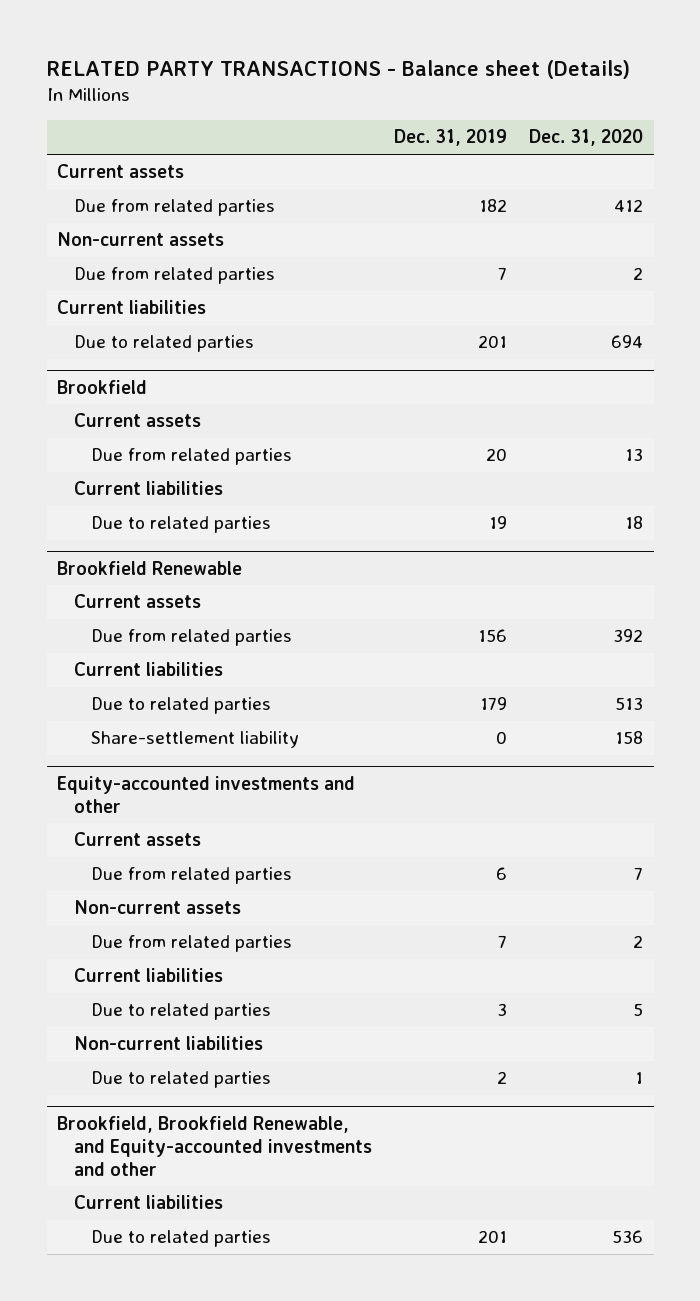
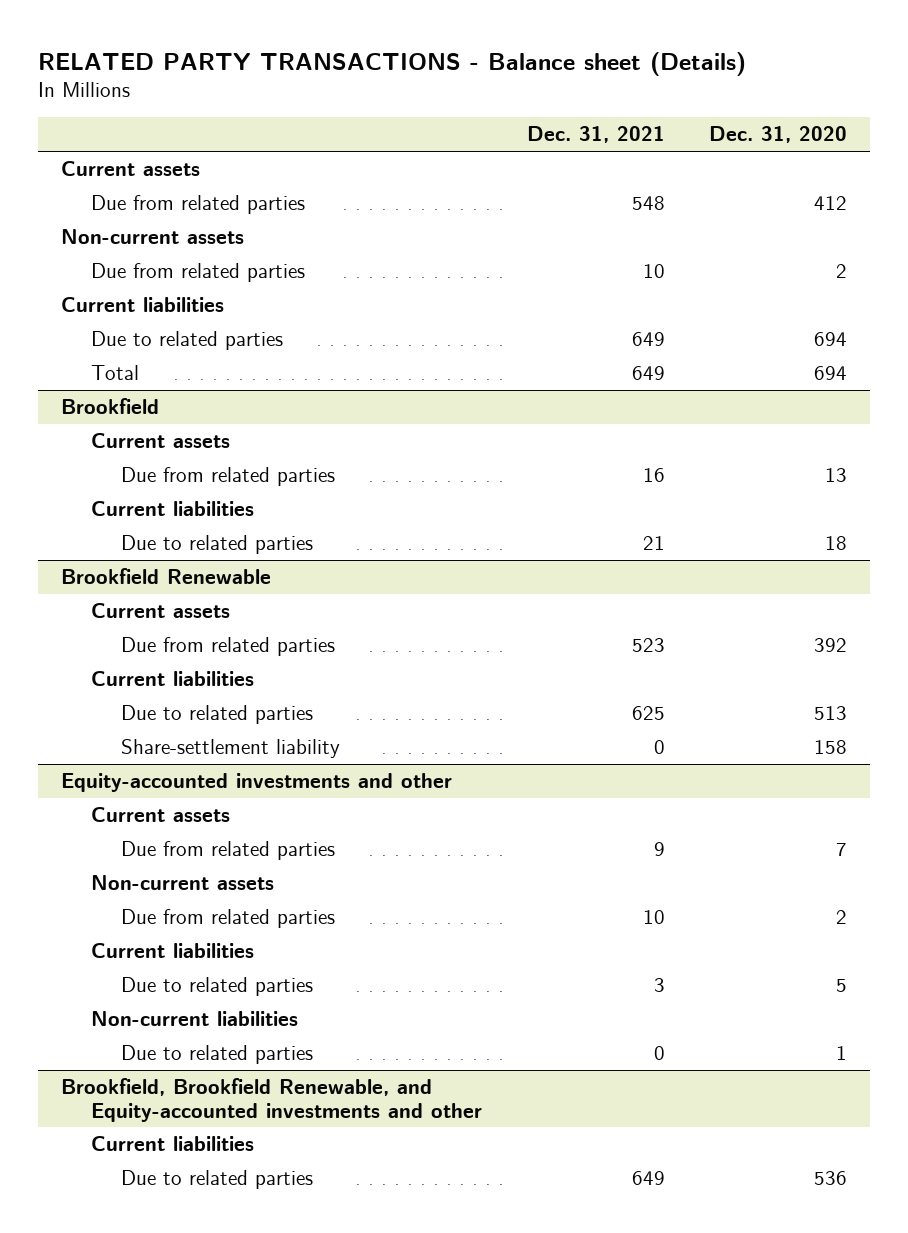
- | Dec. 31, 2019 | Dec. 31, 2020
+ | Dec. 31, 2021 | Dec. 31, 2020
+ Total | 649 | 694

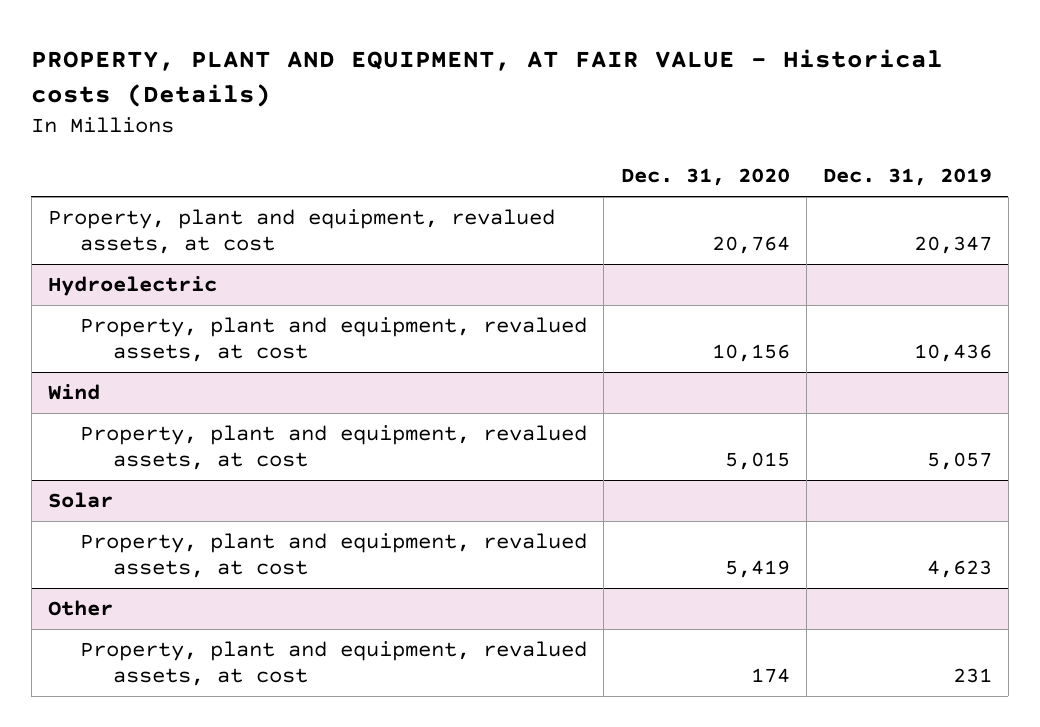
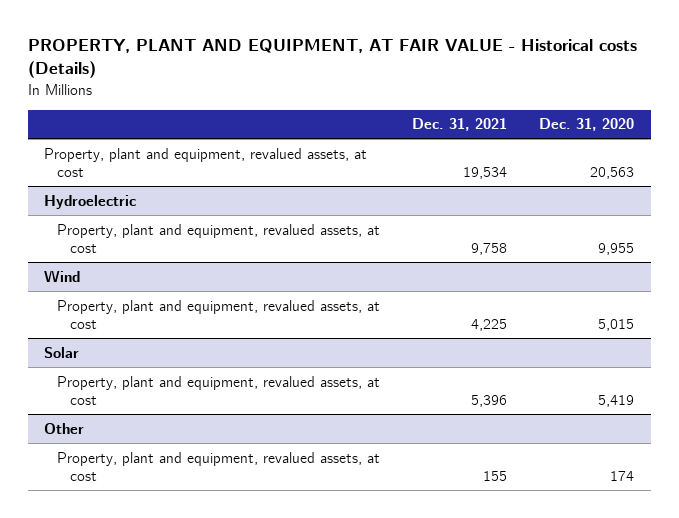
- | Dec. 31, 2020 | Dec. 31, 2019
+ | Dec. 31, 2021 | Dec. 31, 2020
- Property, plant and equipment, revalued assets, at cost | 20,764 | 20,347
+ Property, plant and equipment, revalued assets, at cost | 19,534 | 20,563
@ Hydroelectric
- Property, plant and equipment, revalued assets, at cost | 10,156 | 10,436
+ Property, plant and equipment, revalued assets, at cost | 9,758 | 9,955

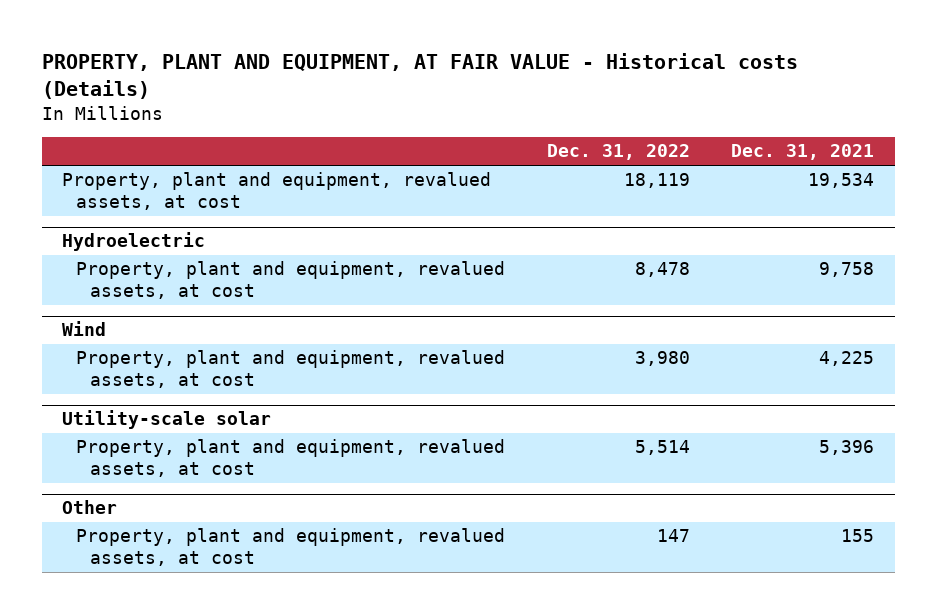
- | Dec. 31, 2021 | Dec. 31, 2020
+ | Dec. 31, 2022 | Dec. 31, 2021
- Solar
+ Utility-scale solar

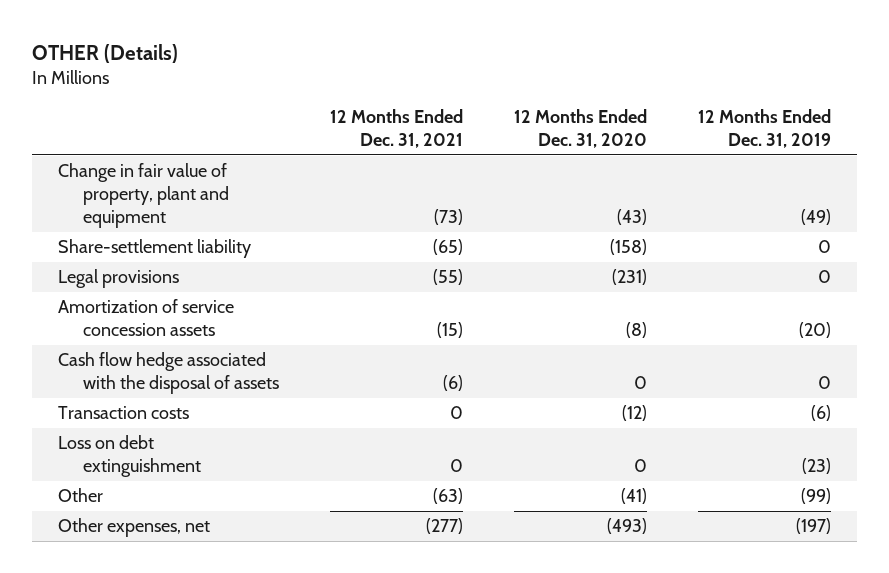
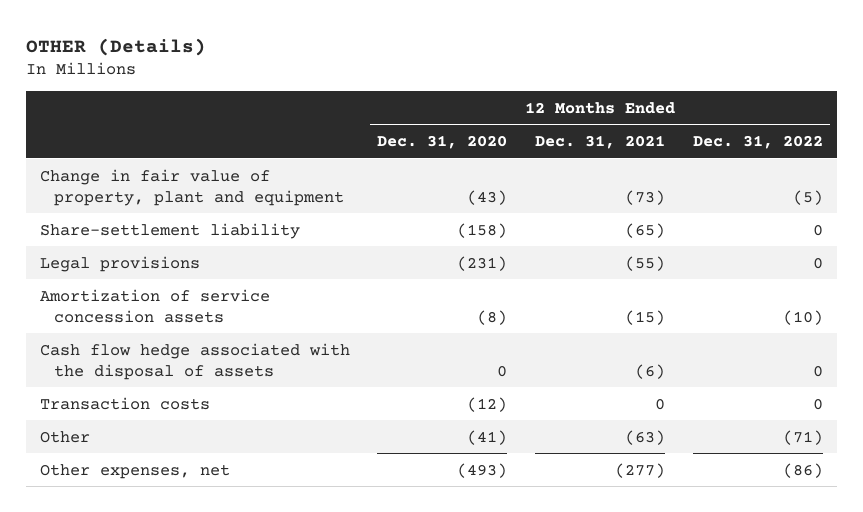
- | 12 Months Ended Dec. 31, 2021 | 12 Months Ended Dec. 31, 2020 | 12 Months Ended Dec. 31, 2019
+ | 12 Months Ended Dec. 31, 2020 | 12 Months Ended Dec. 31, 2021 | 12 Months Ended Dec. 31, 2022
- Loss on debt extinguishment | 0 | 0 | (23)

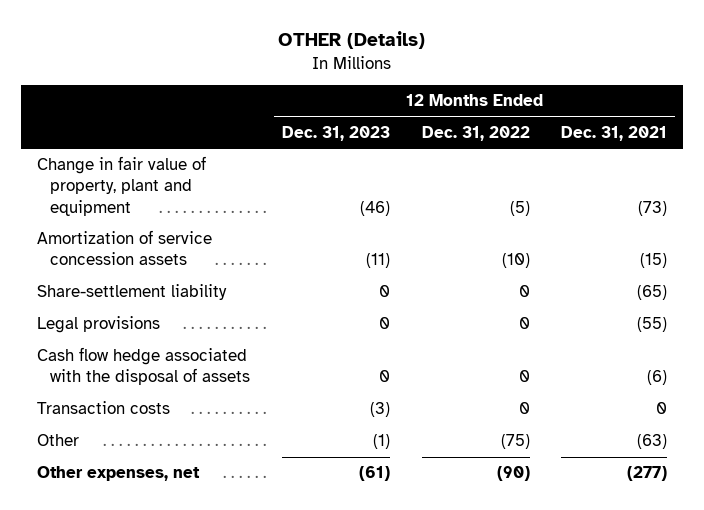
- | 12 Months Ended Dec. 31, 2020 | 12 Months Ended Dec. 31, 2021 | 12 Months Ended Dec. 31, 2022
+ | 12 Months Ended Dec. 31, 2023 | 12 Months Ended Dec. 31, 2022 | 12 Months Ended Dec. 31, 2021
moved up: Amortization of service concession assets | (11) | (10) | (15)
- Other | (41) | (63) | (71)
- Other expenses, net | (493) | (277) | (86)
+ Other | (1) | (75) | (63)
+ Other expenses, net | (61) | (90) | (277)

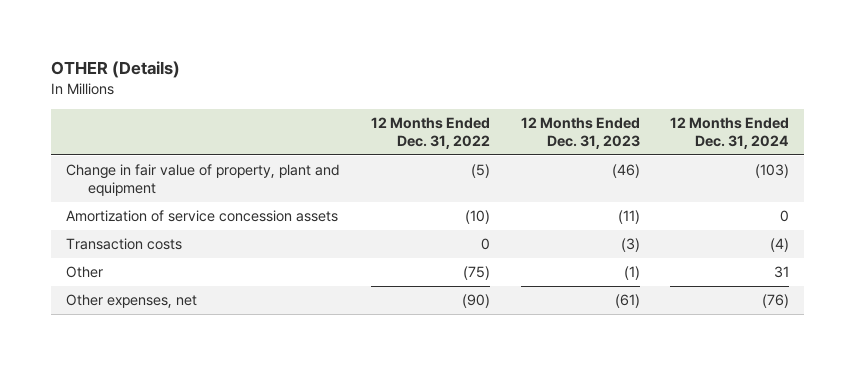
- | 12 Months Ended Dec. 31, 2023 | 12 Months Ended Dec. 31, 2022 | 12 Months Ended Dec. 31, 2021
+ | 12 Months Ended Dec. 31, 2022 | 12 Months Ended Dec. 31, 2023 | 12 Months Ended Dec. 31, 2024
- Share-settlement liability | 0 | 0 | (65)
- Legal provisions | 0 | 0 | (55)
- Cash flow hedge associated with the disposal of assets | 0 | 0 | (6)

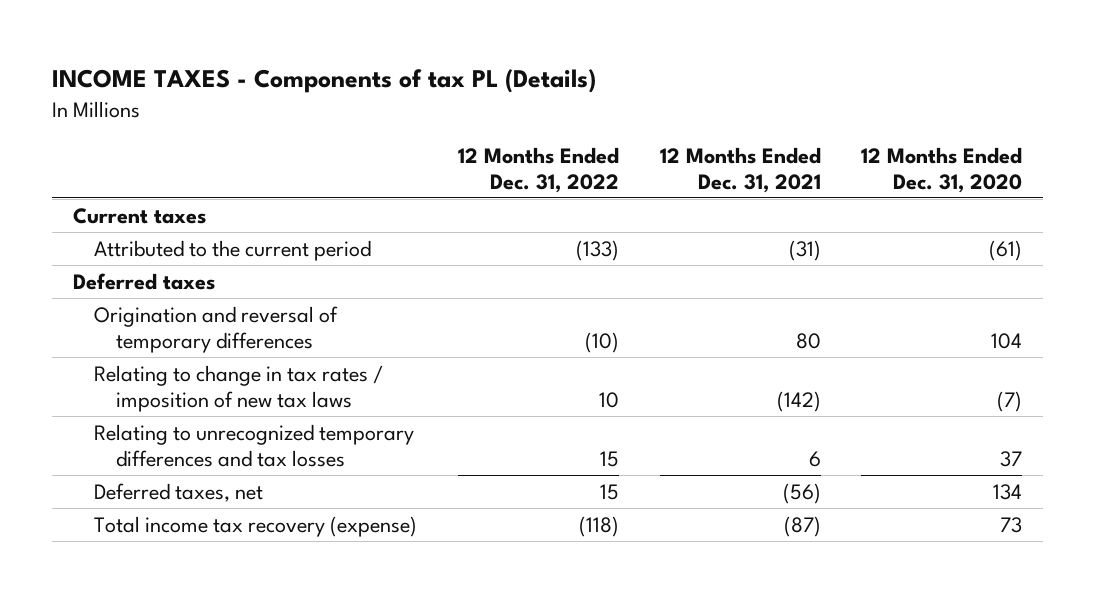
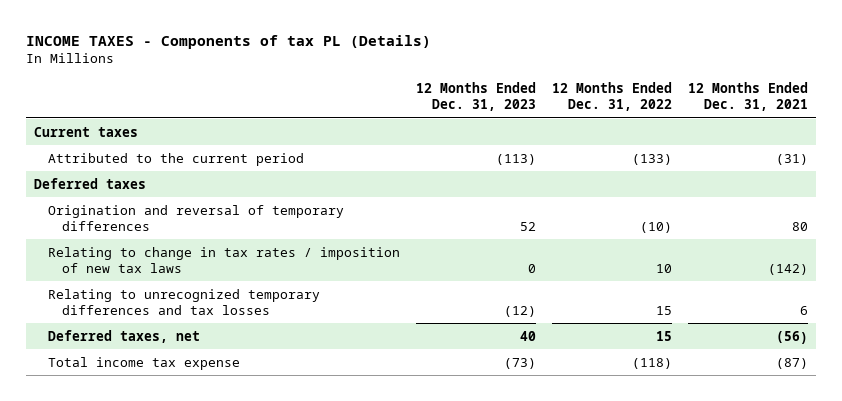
- | 12 Months Ended Dec. 31, 2022 | 12 Months Ended Dec. 31, 2021 | 12 Months Ended Dec. 31, 2020
+ | 12 Months Ended Dec. 31, 2023 | 12 Months Ended Dec. 31, 2022 | 12 Months Ended Dec. 31, 2021
- Total income tax recovery (expense) | (118) | (87) | 73
+ Total income tax expense | (73) | (118) | (87)

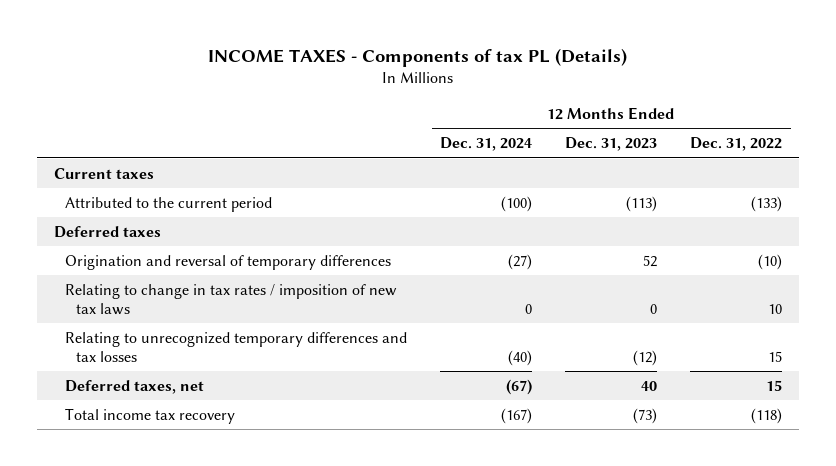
- | 12 Months Ended Dec. 31, 2023 | 12 Months Ended Dec. 31, 2022 | 12 Months Ended Dec. 31, 2021
+ | 12 Months Ended Dec. 31, 2024 | 12 Months Ended Dec. 31, 2023 | 12 Months Ended Dec. 31, 2022
- Total income tax expense | (73) | (118) | (87)
+ Total income tax recovery | (167) | (73) | (118)

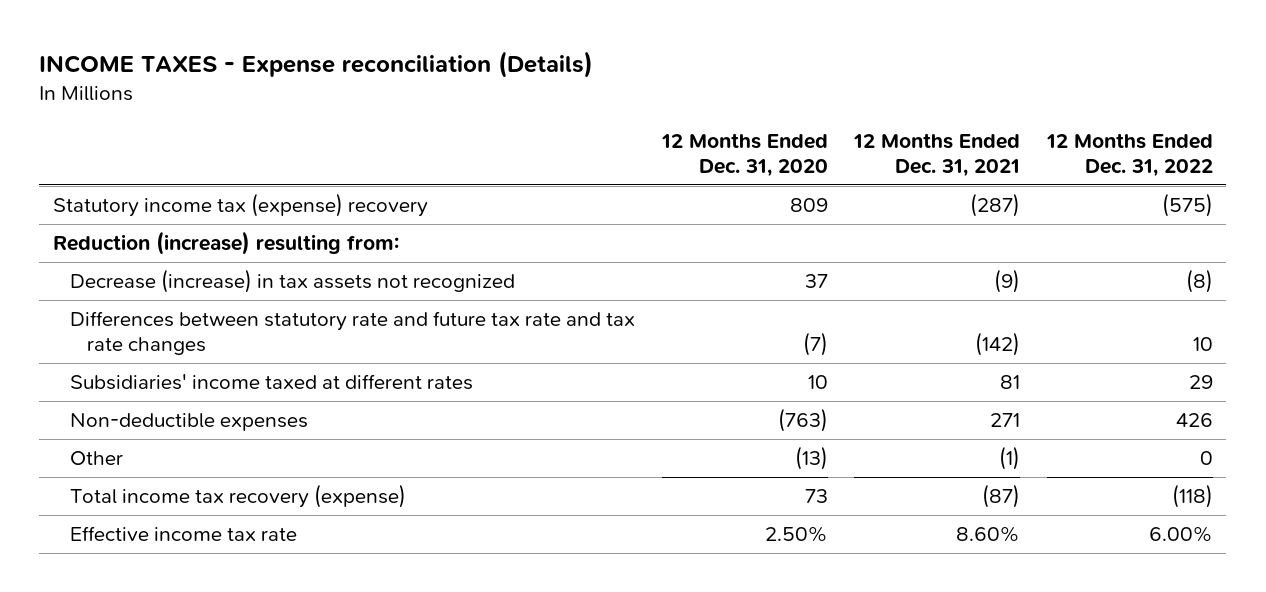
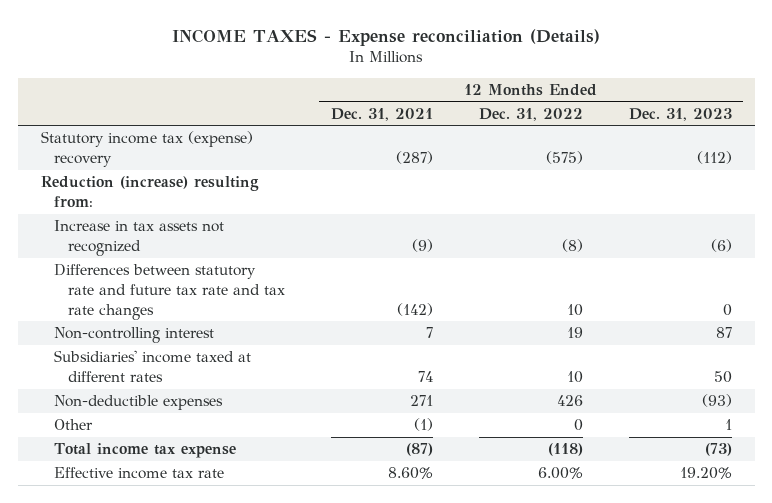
- | 12 Months Ended Dec. 31, 2020 | 12 Months Ended Dec. 31, 2021 | 12 Months Ended Dec. 31, 2022
+ | 12 Months Ended Dec. 31, 2021 | 12 Months Ended Dec. 31, 2022 | 12 Months Ended Dec. 31, 2023
- Decrease (increase) in tax assets not recognized | 37 | (9) | (8)
+ Increase in tax assets not recognized | (9) | (8) | (6)
- Subsidiaries' income taxed at different rates | 10 | 81 | 29
+ Non-controlling interest | 7 | 19 | 87
+ Subsidiaries' income taxed at different rates | 74 | 10 | 50
- Total income tax recovery (expense) | 73 | (87) | (118)
+ Total income tax expense | (87) | (118) | (73)

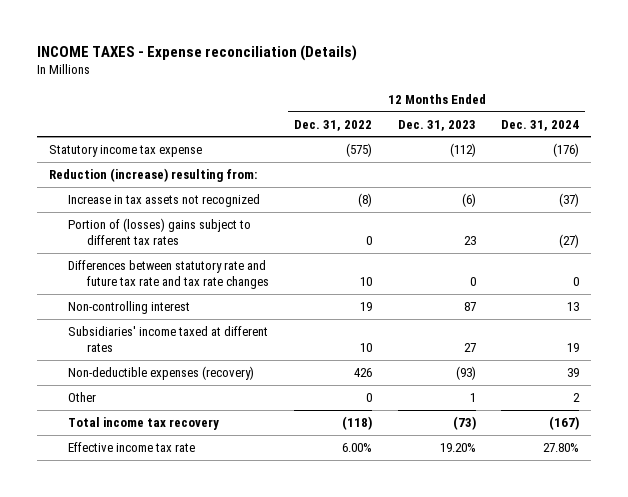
- | 12 Months Ended Dec. 31, 2021 | 12 Months Ended Dec. 31, 2022 | 12 Months Ended Dec. 31, 2023
+ | 12 Months Ended Dec. 31, 2022 | 12 Months Ended Dec. 31, 2023 | 12 Months Ended Dec. 31, 2024
- Statutory income tax (expense) recovery | (287) | (575) | (112)
+ Statutory income tax expense | (575) | (112) | (176)
+ Portion of (losses) gains subject to different tax rates | 0 | 23 | (27)
- Subsidiaries' income taxed at different rates | 74 | 10 | 50
- Non-deductible expenses | 271 | 426 | (93)
+ Subsidiaries' income taxed at different rates | 10 | 27 | 19
+ Non-deductible expenses (recovery) | 426 | (93) | 39
- Total income tax expense | (87) | (118) | (73)
+ Total income tax recovery | (118) | (73) | (167)

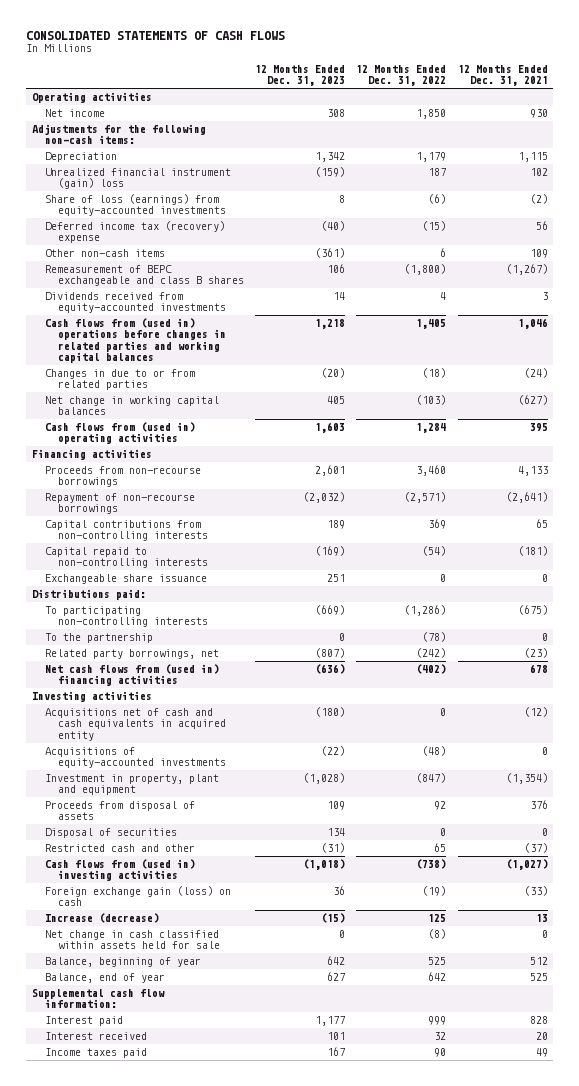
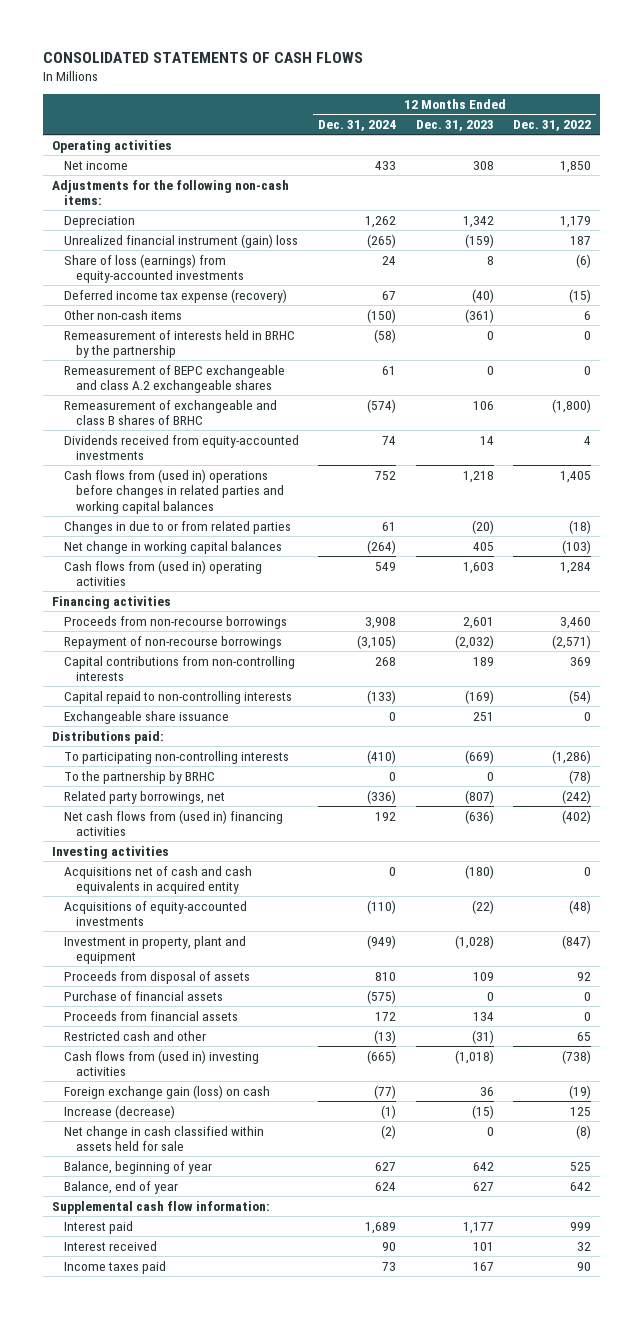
- | 12 Months Ended Dec. 31, 2023 | 12 Months Ended Dec. 31, 2022 | 12 Months Ended Dec. 31, 2021
+ | 12 Months Ended Dec. 31, 2024 | 12 Months Ended Dec. 31, 2023 | 12 Months Ended Dec. 31, 2022
- Deferred income tax (recovery) expense | (40) | (15) | 56
+ Deferred income tax expense (recovery) | 67 | (40) | (15)
- Remeasurement of BEPC exchangeable and class B shares | 106 | (1,800) | (1,267)
+ Remeasurement of interests held in BRHC by the partnership | (58) | 0 | 0
+ Remeasurement of BEPC exchangeable and class A.2 exchangeable shares | 61 | 0 | 0
+ Remeasurement of exchangeable and class B shares of BRHC | (574) | 106 | (1,800)
- To the partnership | 0 | (78) | 0
+ To the partnership by BRHC | 0 | 0 | (78)
- Disposal of securities | 134 | 0 | 0
+ Purchase of financial assets | (575) | 0 | 0
+ Proceeds from financial assets | 172 | 134 | 0

